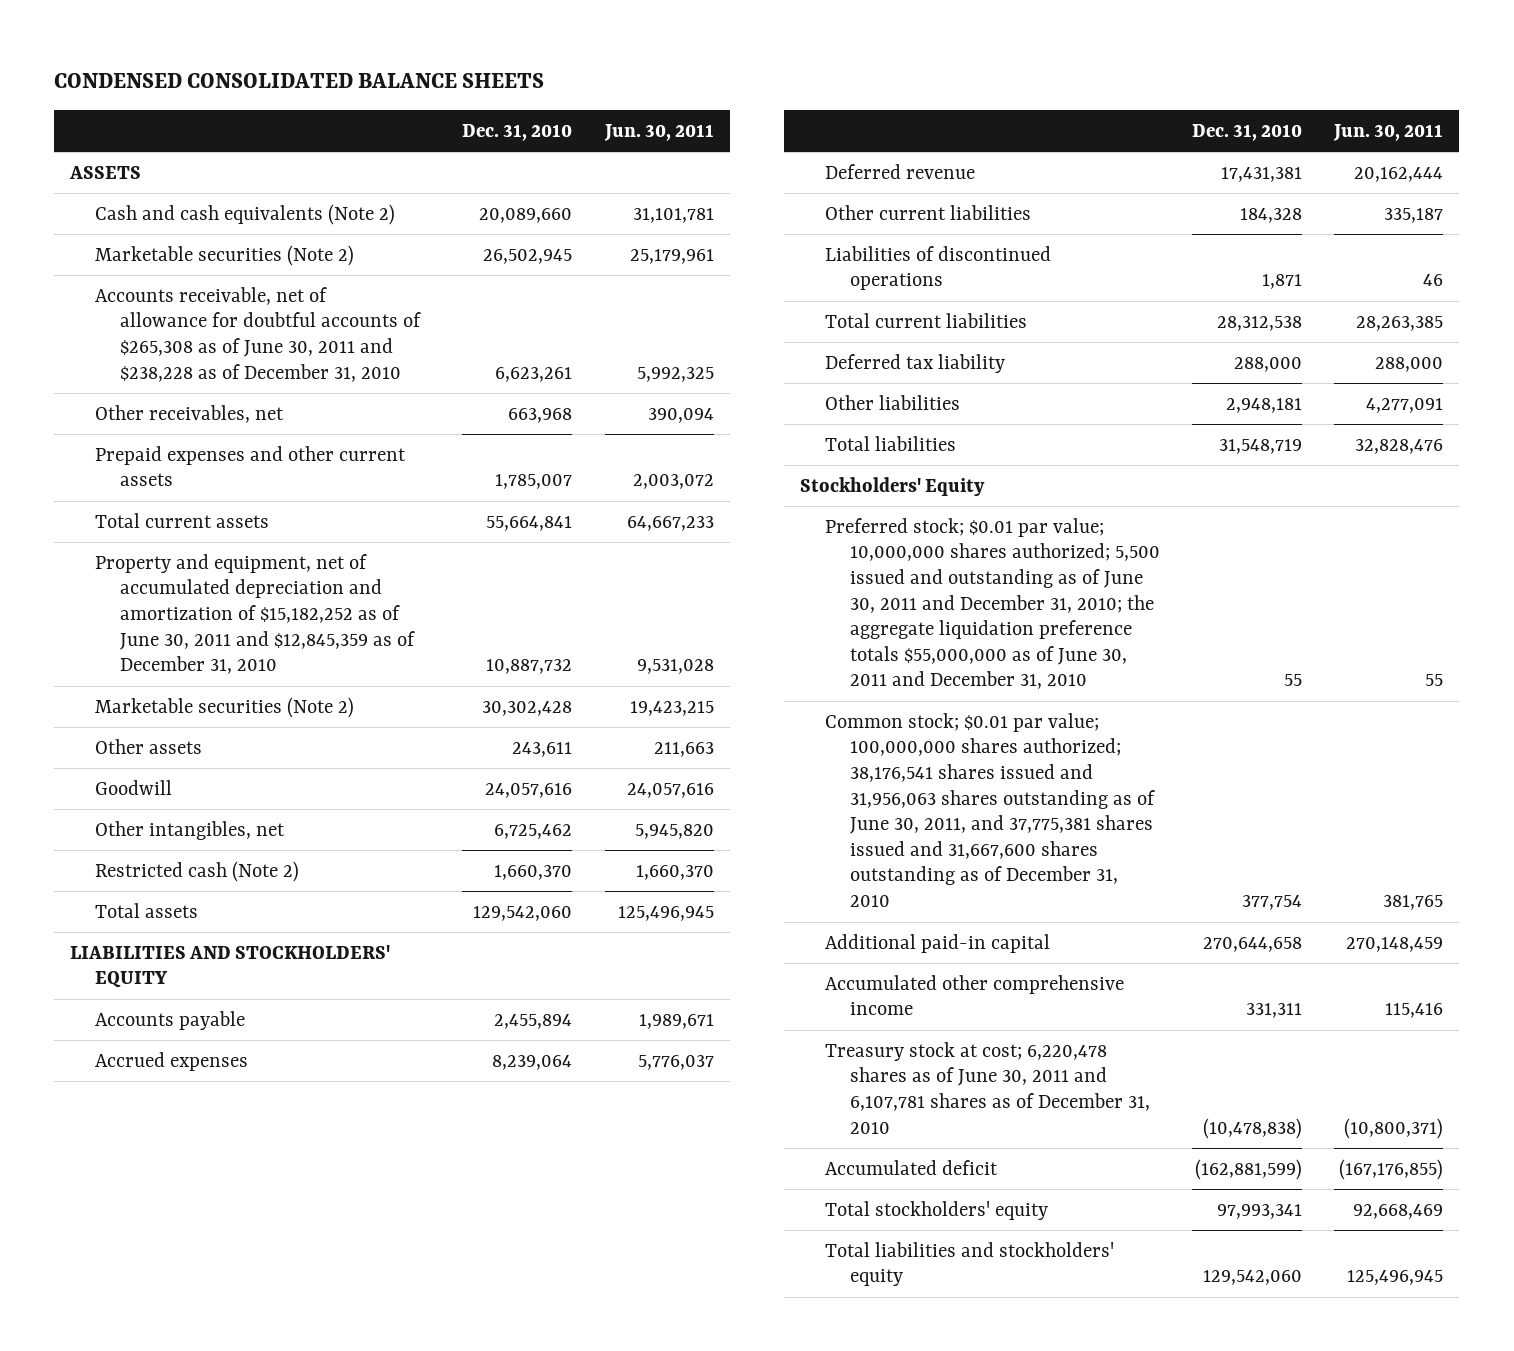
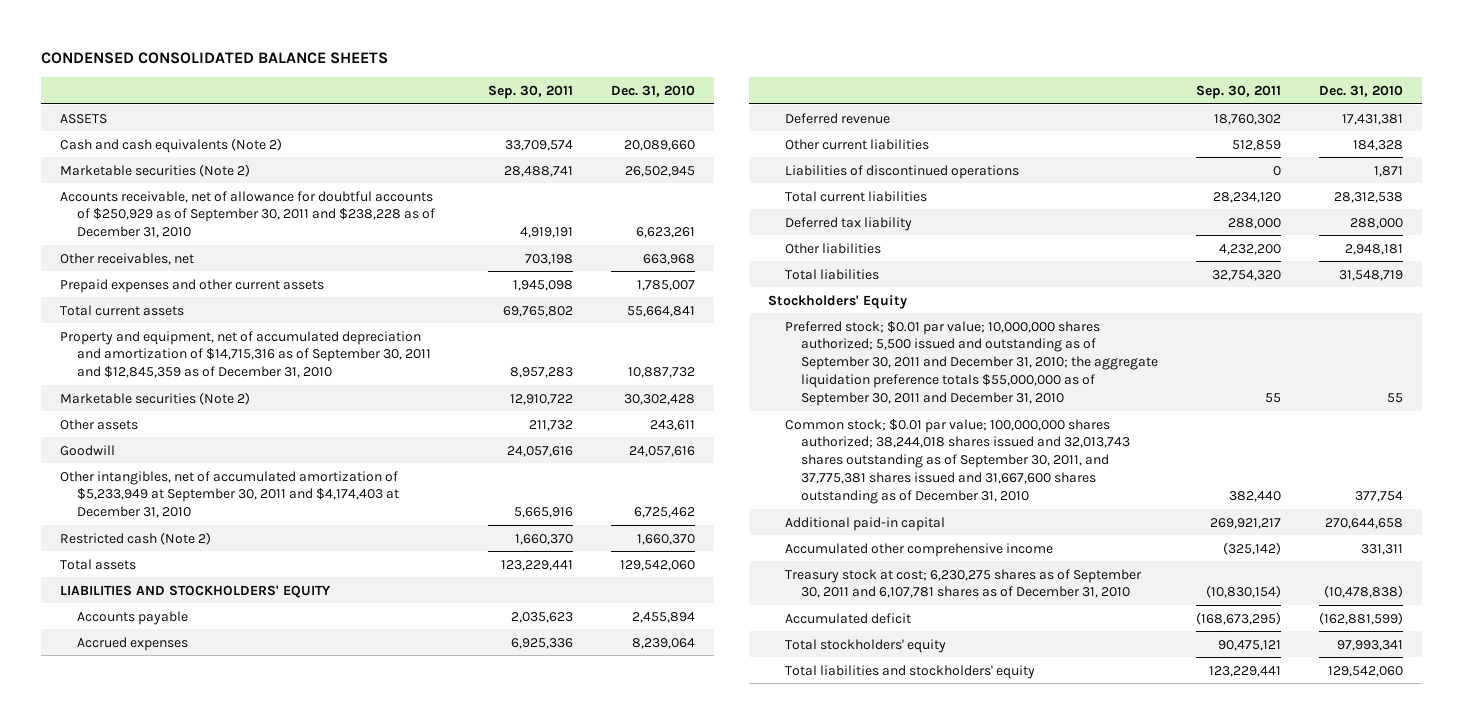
- | Dec. 31, 2010 | Jun. 30, 2011
+ | Sep. 30, 2011 | Dec. 31, 2010
- Accounts receivable, net of allowance for doubtful accounts of $265,308 as of June 30, 2011 and $238,228 as of December 31, 2010 | 6,623,261 | 5,992,325
+ Accounts receivable, net of allowance for doubtful accounts of $250,929 as of September 30, 2011 and $238,228 as of December 31, 2010 | 4,919,191 | 6,623,261
- Property and equipment, net of accumulated depreciation and amortization of $15,182,252 as of June 30, 2011 and $12,845,359 as of December 31, 2010 | 10,887,732 | 9,531,028
+ Property and equipment, net of accumulated depreciation and amortization of $14,715,316 as of September 30, 2011 and $12,845,359 as of December 31, 2010 | 8,957,283 | 10,887,732
- Other intangibles, net | 6,725,462 | 5,945,820
+ Other intangibles, net of accumulated amortization of $5,233,949 at September 30, 2011 and $4,174,403 at December 31, 2010 | 5,665,916 | 6,725,462
- Preferred stock; $0.01 par value; 10,000,000 shares authorized; 5,500 issued and outstanding as of June 30, 2011 and December 31, 2010; the aggregate liquidation preference totals $55,000,000 as of June 30, 2011 and December 31, 2010 | 55 | 55
- Common stock; $0.01 par value; 100,000,000 shares authorized; 38,176,541 shares issued and 31,956,063 shares outstanding as of June 30, 2011, and 37,775,381 shares issued and 31,667,600 shares outstanding as of December 31, 2010 | 377,754 | 381,765
+ Preferred stock; $0.01 par value; 10,000,000 shares authorized; 5,500 issued and outstanding as of September 30, 2011 and December 31, 2010; the aggregate liquidation preference totals $55,000,000 as of September 30, 2011 and December 31, 2010 | 55 | 55
+ Common stock; $0.01 par value; 100,000,000 shares authorized; 38,244,018 shares issued and 32,013,743 shares outstanding as of September 30, 2011, and 37,775,381 shares issued and 31,667,600 shares outstanding as of December 31, 2010 | 382,440 | 377,754
- Treasury stock at cost; 6,220,478 shares as of June 30, 2011 and 6,107,781 shares as of December 31, 2010 | (10,478,838) | (10,800,371)
+ Treasury stock at cost; 6,230,275 shares as of September 30, 2011 and 6,107,781 shares as of December 31, 2010 | (10,830,154) | (10,478,838)

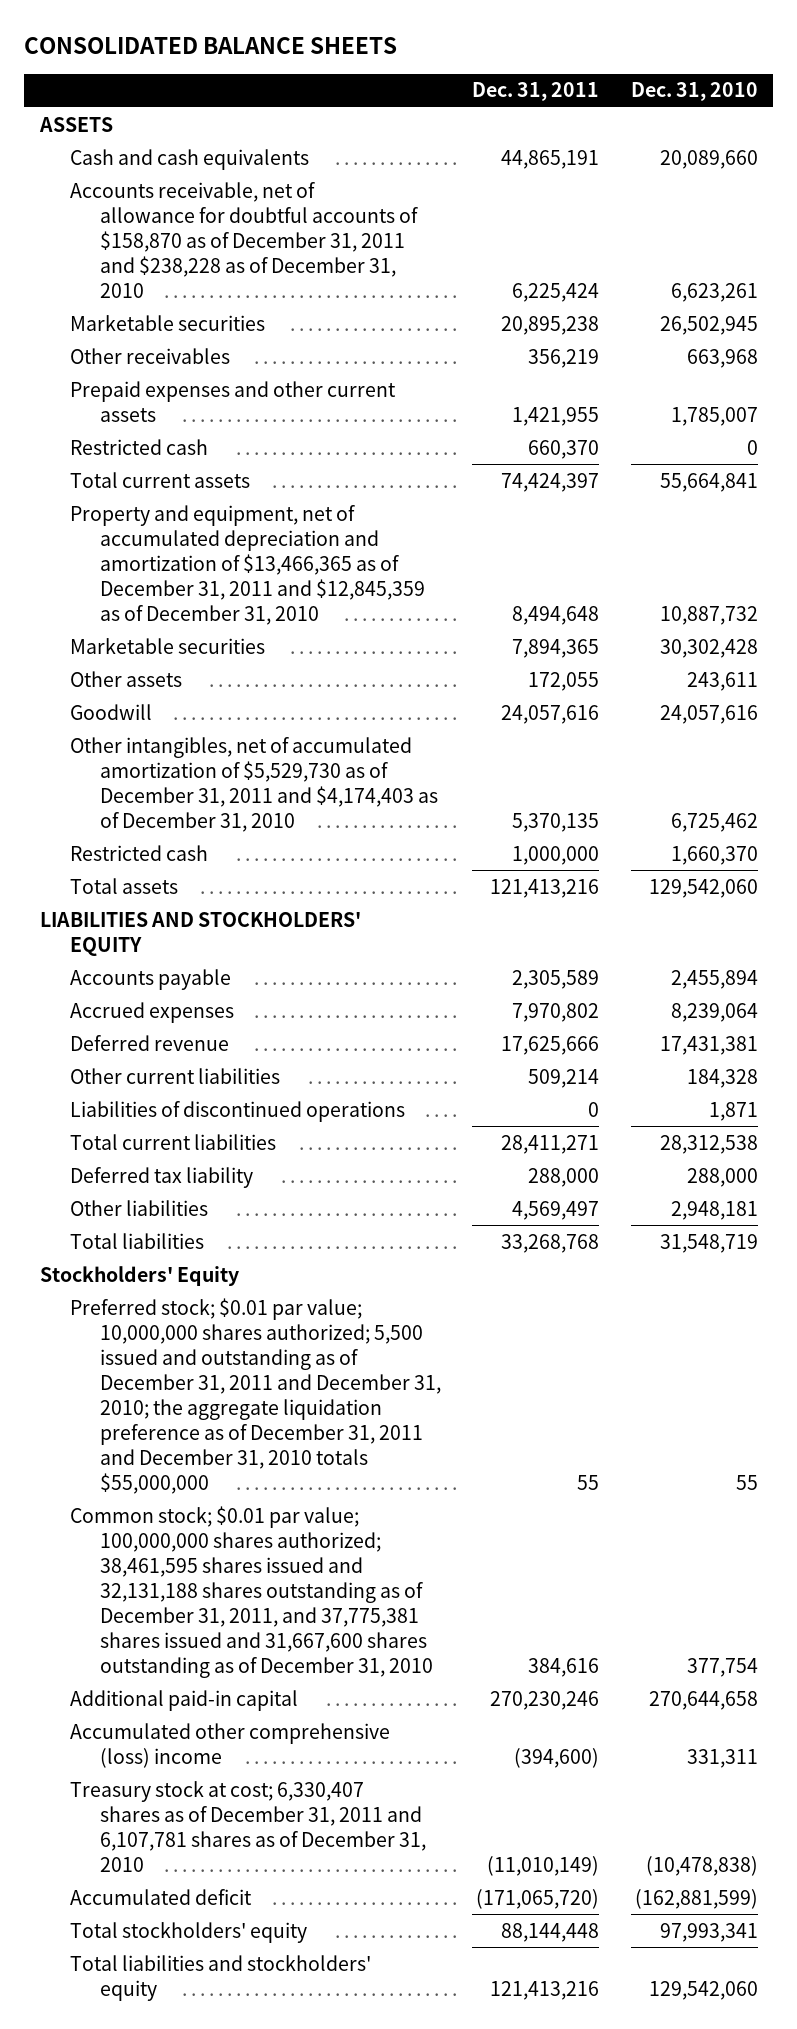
- CONDENSED CONSOLIDATED BALANCE SHEETS
+ CONSOLIDATED BALANCE SHEETS
- | Sep. 30, 2011 | Dec. 31, 2010
+ | Dec. 31, 2011 | Dec. 31, 2010
- Cash and cash equivalents (Note 2) | 33,709,574 | 20,089,660
- Marketable securities (Note 2) | 28,488,741 | 26,502,945
- Accounts receivable, net of allowance for doubtful accounts of $250,929 as of September 30, 2011 and $238,228 as of December 31, 2010 | 4,919,191 | 6,623,261
- Other receivables, net | 703,198 | 663,968
+ Cash and cash equivalents | 44,865,191 | 20,089,660
+ Accounts receivable, net of allowance for doubtful accounts of $158,870 as of December 31, 2011 and $238,228 as of December 31, 2010 | 6,225,424 | 6,623,261
+ Marketable securities | 20,895,238 | 26,502,945
+ Other receivables | 356,219 | 663,968
+ Restricted cash | 660,370 | 0
- Property and equipment, net of accumulated depreciation and amortization of $14,715,316 as of September 30, 2011 and $12,845,359 as of December 31, 2010 | 8,957,283 | 10,887,732
- Marketable securities (Note 2) | 12,910,722 | 30,302,428
+ Property and equipment, net of accumulated depreciation and amortization of $13,466,365 as of December 31, 2011 and $12,845,359 as of December 31, 2010 | 8,494,648 | 10,887,732
+ Marketable securities | 7,894,365 | 30,302,428
- Other intangibles, net of accumulated amortization of $5,233,949 at September 30, 2011 and $4,174,403 at December 31, 2010 | 5,665,916 | 6,725,462
- Restricted cash (Note 2) | 1,660,370 | 1,660,370
+ Other intangibles, net of accumulated amortization of $5,529,730 as of December 31, 2011 and $4,174,403 as of December 31, 2010 | 5,370,135 | 6,725,462
+ Restricted cash | 1,000,000 | 1,660,370
- Preferred stock; $0.01 par value; 10,000,000 shares authorized; 5,500 issued and outstanding as of September 30, 2011 and December 31, 2010; the aggregate liquidation preference totals $55,000,000 as of September 30, 2011 and December 31, 2010 | 55 | 55
- Common stock; $0.01 par value; 100,000,000 shares authorized; 38,244,018 shares issued and 32,013,743 shares outstanding as of September 30, 2011, and 37,775,381 shares issued and 31,667,600 shares outstanding as of December 31, 2010 | 382,440 | 377,754
+ Preferred stock; $0.01 par value; 10,000,000 shares authorized; 5,500 issued and outstanding as of December 31, 2011 and December 31, 2010; the aggregate liquidation preference as of December 31, 2011 and December 31, 2010 totals $55,000,000 | 55 | 55
+ Common stock; $0.01 par value; 100,000,000 shares authorized; 38,461,595 shares issued and 32,131,188 shares outstanding as of December 31, 2011, and 37,775,381 shares issued and 31,667,600 shares outstanding as of December 31, 2010 | 384,616 | 377,754
- Accumulated other comprehensive income | (325,142) | 331,311
- Treasury stock at cost; 6,230,275 shares as of September 30, 2011 and 6,107,781 shares as of December 31, 2010 | (10,830,154) | (10,478,838)
+ Accumulated other comprehensive (loss) income | (394,600) | 331,311
+ Treasury stock at cost; 6,330,407 shares as of December 31, 2011 and 6,107,781 shares as of December 31, 2010 | (11,010,149) | (10,478,838)

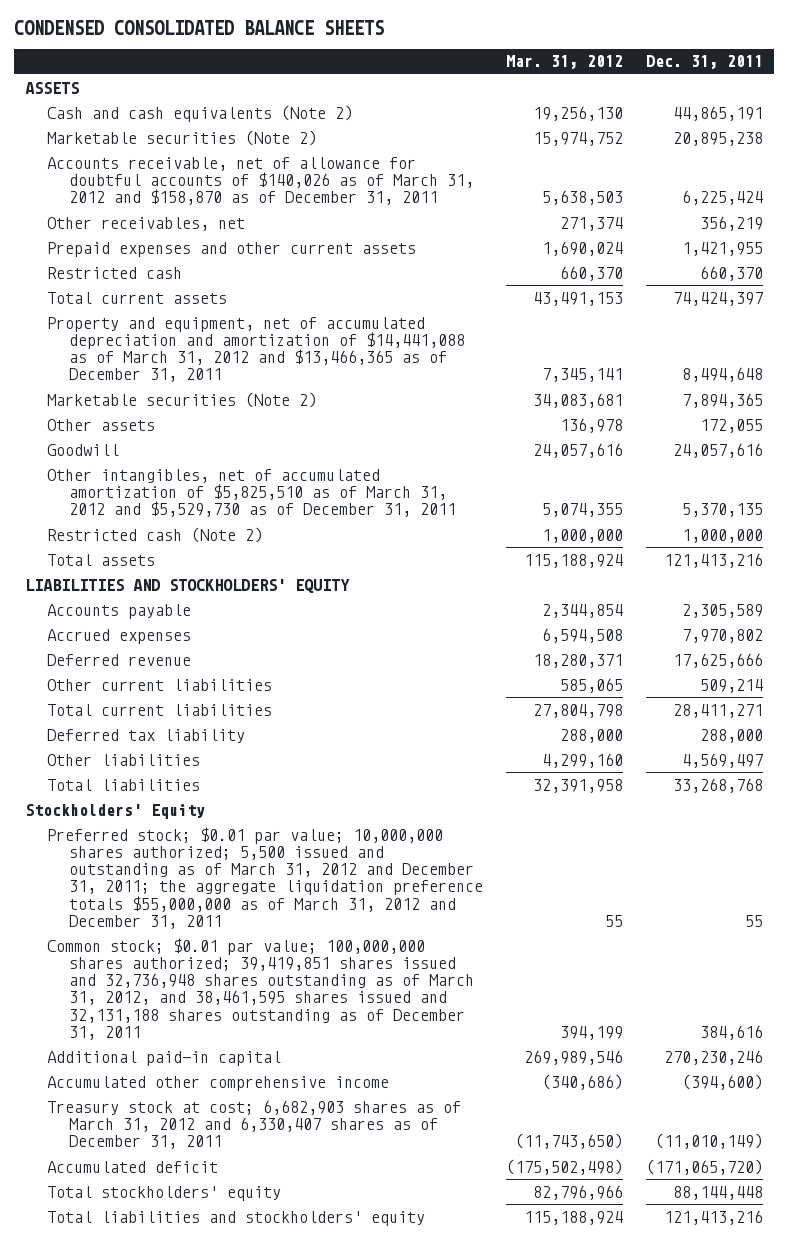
- CONSOLIDATED BALANCE SHEETS
+ CONDENSED CONSOLIDATED BALANCE SHEETS
- | Dec. 31, 2011 | Dec. 31, 2010
+ | Mar. 31, 2012 | Dec. 31, 2011
- Cash and cash equivalents | 44,865,191 | 20,089,660
- Accounts receivable, net of allowance for doubtful accounts of $158,870 as of December 31, 2011 and $238,228 as of December 31, 2010 | 6,225,424 | 6,623,261
- Marketable securities | 20,895,238 | 26,502,945
- Other receivables | 356,219 | 663,968
+ Cash and cash equivalents (Note 2) | 19,256,130 | 44,865,191
+ Marketable securities (Note 2) | 15,974,752 | 20,895,238
+ Accounts receivable, net of allowance for doubtful accounts of $140,026 as of March 31, 2012 and $158,870 as of December 31, 2011 | 5,638,503 | 6,225,424
+ Other receivables, net | 271,374 | 356,219
- Property and equipment, net of accumulated depreciation and amortization of $13,466,365 as of December 31, 2011 and $12,845,359 as of December 31, 2010 | 8,494,648 | 10,887,732
- Marketable securities | 7,894,365 | 30,302,428
+ Property and equipment, net of accumulated depreciation and amortization of $14,441,088 as of March 31, 2012 and $13,466,365 as of December 31, 2011 | 7,345,141 | 8,494,648
+ Marketable securities (Note 2) | 34,083,681 | 7,894,365
- Other intangibles, net of accumulated amortization of $5,529,730 as of December 31, 2011 and $4,174,403 as of December 31, 2010 | 5,370,135 | 6,725,462
- Restricted cash | 1,000,000 | 1,660,370
+ Other intangibles, net of accumulated amortization of $5,825,510 as of March 31, 2012 and $5,529,730 as of December 31, 2011 | 5,074,355 | 5,370,135
+ Restricted cash (Note 2) | 1,000,000 | 1,000,000
- Liabilities of discontinued operations | 0 | 1,871
- Preferred stock; $0.01 par value; 10,000,000 shares authorized; 5,500 issued and outstanding as of December 31, 2011 and December 31, 2010; the aggregate liquidation preference as of December 31, 2011 and December 31, 2010 totals $55,000,000 | 55 | 55
- Common stock; $0.01 par value; 100,000,000 shares authorized; 38,461,595 shares issued and 32,131,188 shares outstanding as of December 31, 2011, and 37,775,381 shares issued and 31,667,600 shares outstanding as of December 31, 2010 | 384,616 | 377,754
+ Preferred stock; $0.01 par value; 10,000,000 shares authorized; 5,500 issued and outstanding as of March 31, 2012 and December 31, 2011; the aggregate liquidation preference totals $55,000,000 as of March 31, 2012 and December 31, 2011 | 55 | 55
+ Common stock; $0.01 par value; 100,000,000 shares authorized; 39,419,851 shares issued and 32,736,948 shares outstanding as of March 31, 2012, and 38,461,595 shares issued and 32,131,188 shares outstanding as of December 31, 2011 | 394,199 | 384,616
- Accumulated other comprehensive (loss) income | (394,600) | 331,311
- Treasury stock at cost; 6,330,407 shares as of December 31, 2011 and 6,107,781 shares as of December 31, 2010 | (11,010,149) | (10,478,838)
+ Accumulated other comprehensive income | (340,686) | (394,600)
+ Treasury stock at cost; 6,682,903 shares as of March 31, 2012 and 6,330,407 shares as of December 31, 2011 | (11,743,650) | (11,010,149)

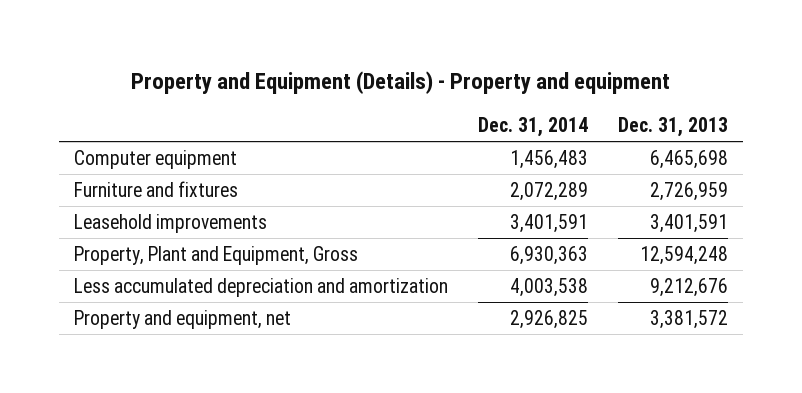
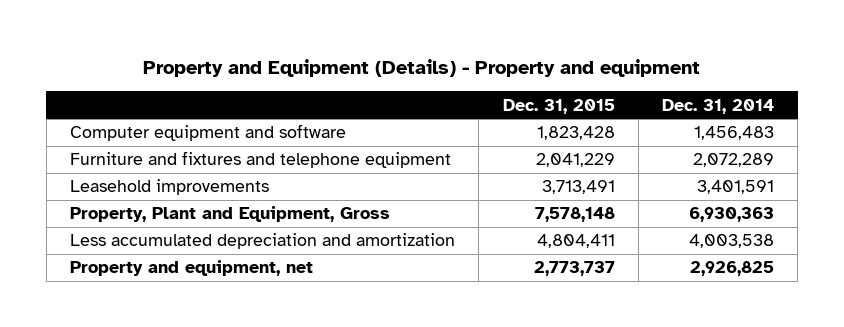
- | Dec. 31, 2014 | Dec. 31, 2013
+ | Dec. 31, 2015 | Dec. 31, 2014
- Computer equipment | 1,456,483 | 6,465,698
- Furniture and fixtures | 2,072,289 | 2,726,959
+ Computer equipment and software | 1,823,428 | 1,456,483
+ Furniture and fixtures and telephone equipment | 2,041,229 | 2,072,289

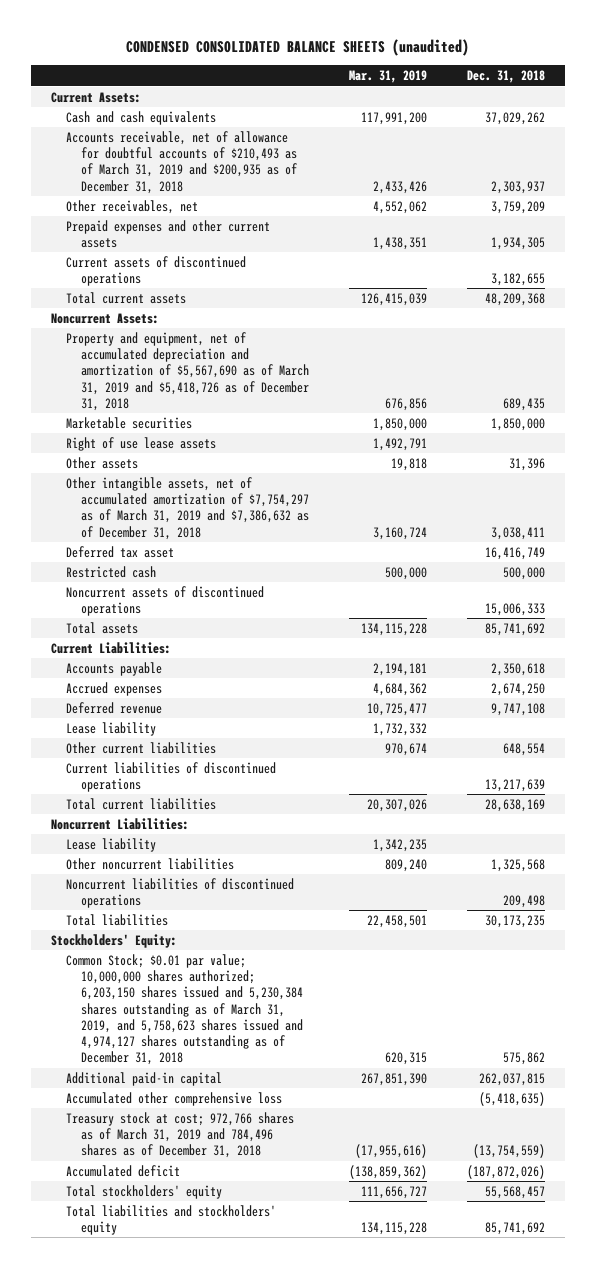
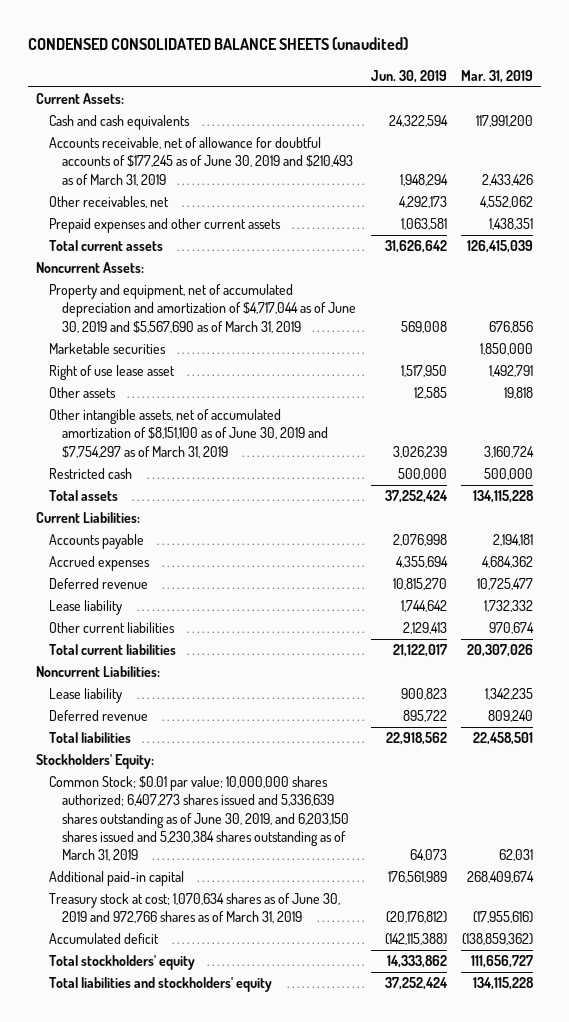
- | Mar. 31, 2019 | Dec. 31, 2018
+ | Jun. 30, 2019 | Mar. 31, 2019
- Accounts receivable, net of allowance for doubtful accounts of $210,493 as of March 31, 2019 and $200,935 as of December 31, 2018 | 2,433,426 | 2,303,937
+ Accounts receivable, net of allowance for doubtful accounts of $177,245 as of June 30, 2019 and $210,493 as of March 31, 2019 | 1,948,294 | 2,433,426
- Current assets of discontinued operations | | 3,182,655
- Property and equipment, net of accumulated depreciation and amortization of $5,567,690 as of March 31, 2019 and $5,418,726 as of December 31, 2018 | 676,856 | 689,435
+ Property and equipment, net of accumulated depreciation and amortization of $4,717,044 as of June 30, 2019 and $5,567,690 as of March 31, 2019 | 569,008 | 676,856
- Right of use lease assets | 1,492,791 |
+ Right of use lease asset | 1,517,950 | 1,492,791
- Other intangible assets, net of accumulated amortization of $7,754,297 as of March 31, 2019 and $7,386,632 as of December 31, 2018 | 3,160,724 | 3,038,411
- Deferred tax asset | | 16,416,749
+ Other intangible assets, net of accumulated amortization of $8,151,100 as of June 30, 2019 and $7,754,297 as of March 31, 2019 | 3,026,239 | 3,160,724
- Noncurrent assets of discontinued operations | | 15,006,333
- Current liabilities of discontinued operations | | 13,217,639
- Other noncurrent liabilities | 809,240 | 1,325,568
- Noncurrent liabilities of discontinued operations | | 209,498
+ Deferred revenue | 895,722 | 809,240
- Common Stock; $0.01 par value; 10,000,000 shares authorized; 6,203,150 shares issued and 5,230,384 shares outstanding as of March 31, 2019, and 5,758,623 shares issued and 4,974,127 shares outstanding as of December 31, 2018 | 620,315 | 575,862
- Additional paid-in capital | 267,851,390 | 262,037,815
- Accumulated other comprehensive loss | | (5,418,635)
- Treasury stock at cost; 972,766 shares as of March 31, 2019 and 784,496 shares as of December 31, 2018 | (17,955,616) | (13,754,559)
+ Common Stock; $0.01 par value; 10,000,000 shares authorized; 6,407,273 shares issued and 5,336,639 shares outstanding as of June 30, 2019, and 6,203,150 shares issued and 5,230,384 shares outstanding as of March 31, 2019 | 64,073 | 62,031
+ Additional paid-in capital | 176,561,989 | 268,409,674
+ Treasury stock at cost; 1,070,634 shares as of June 30, 2019 and 972,766 shares as of March 31, 2019 | (20,176,812) | (17,955,616)

